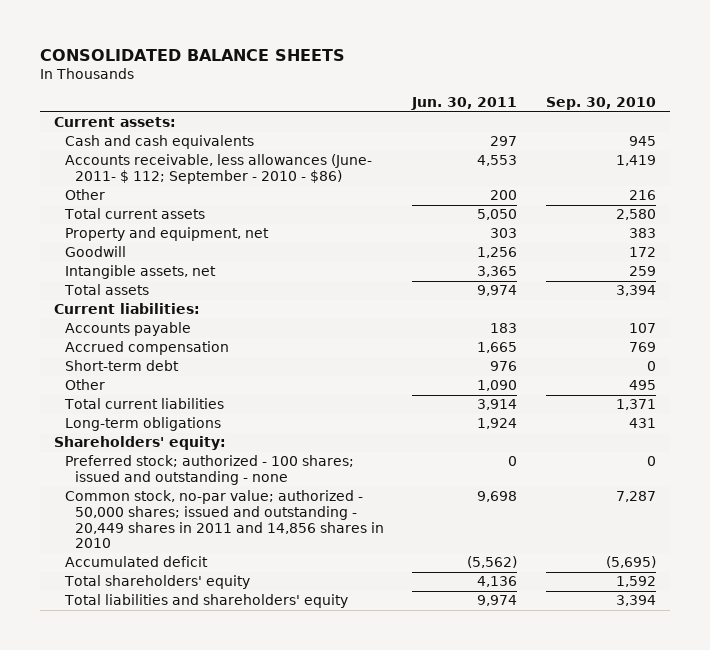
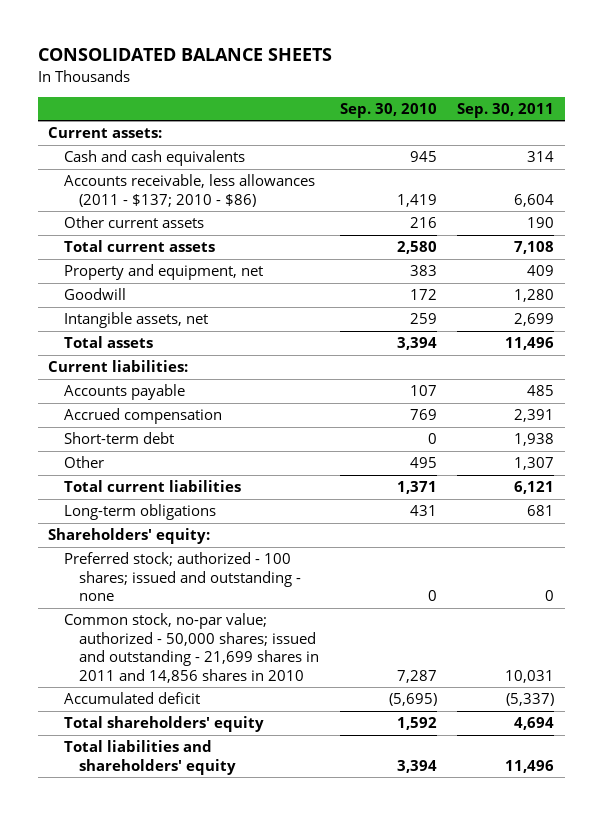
- | Jun. 30, 2011 | Sep. 30, 2010
+ | Sep. 30, 2010 | Sep. 30, 2011
- Accounts receivable, less allowances (June- 2011- $ 112; September - 2010 - $86) | 4,553 | 1,419
- Other | 200 | 216
+ Accounts receivable, less allowances (2011 - $137; 2010 - $86) | 1,419 | 6,604
+ Other current assets | 216 | 190
- Common stock, no-par value; authorized - 50,000 shares; issued and outstanding - 20,449 shares in 2011 and 14,856 shares in 2010 | 9,698 | 7,287
+ Common stock, no-par value; authorized - 50,000 shares; issued and outstanding - 21,699 shares in 2011 and 14,856 shares in 2010 | 7,287 | 10,031

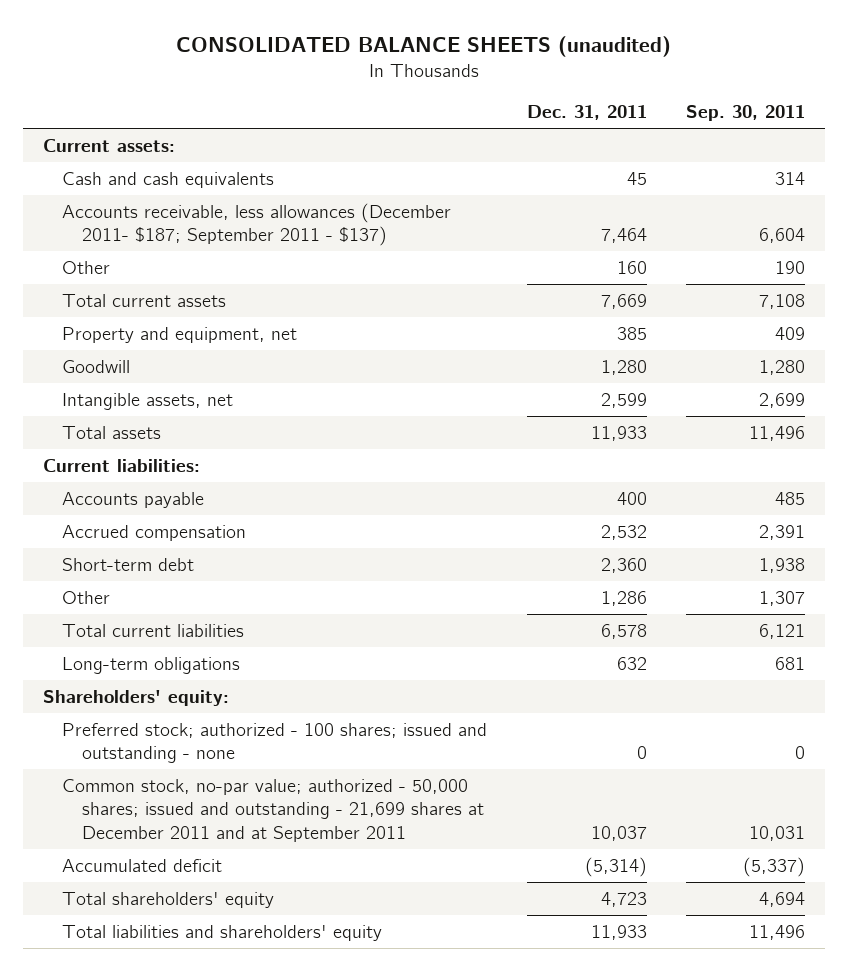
- CONSOLIDATED BALANCE SHEETS
+ CONSOLIDATED BALANCE SHEETS (unaudited)
- | Sep. 30, 2010 | Sep. 30, 2011
+ | Dec. 31, 2011 | Sep. 30, 2011
- Accounts receivable, less allowances (2011 - $137; 2010 - $86) | 1,419 | 6,604
- Other current assets | 216 | 190
+ Accounts receivable, less allowances (December 2011- $187; September 2011 - $137) | 7,464 | 6,604
+ Other | 160 | 190
- Common stock, no-par value; authorized - 50,000 shares; issued and outstanding - 21,699 shares in 2011 and 14,856 shares in 2010 | 7,287 | 10,031
+ Common stock, no-par value; authorized - 50,000 shares; issued and outstanding - 21,699 shares at December 2011 and at September 2011 | 10,037 | 10,031

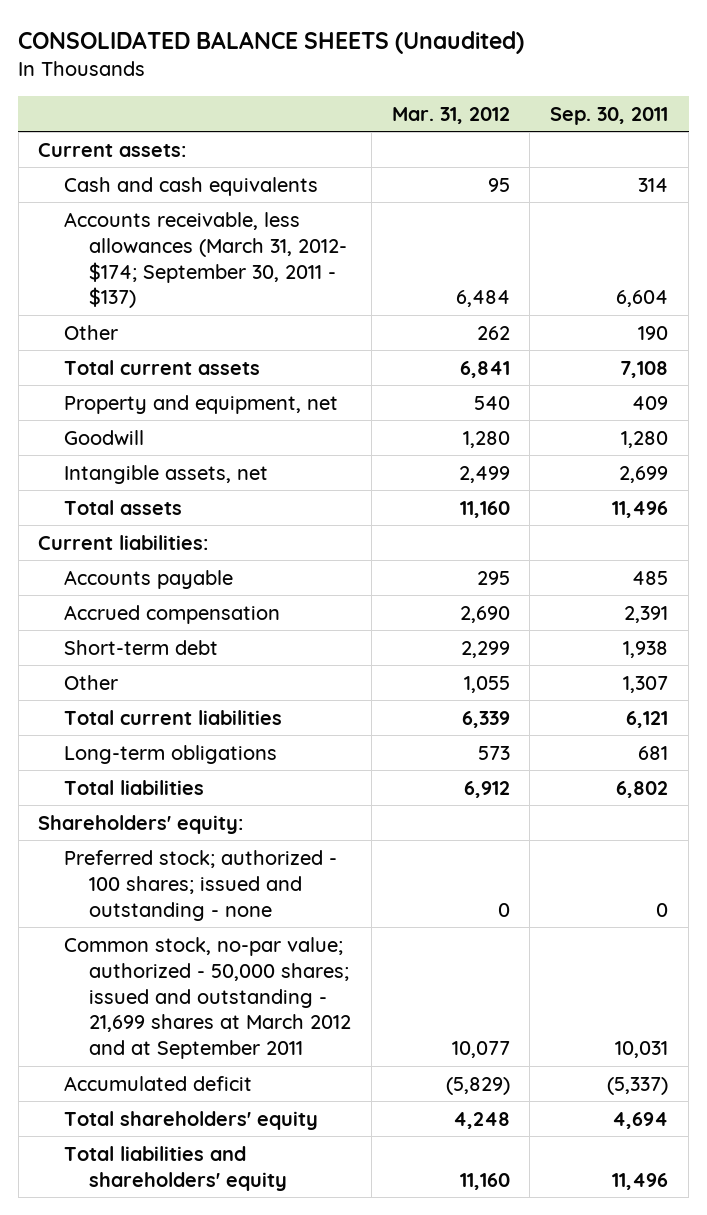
- CONSOLIDATED BALANCE SHEETS (unaudited)
+ CONSOLIDATED BALANCE SHEETS (Unaudited)
- | Dec. 31, 2011 | Sep. 30, 2011
+ | Mar. 31, 2012 | Sep. 30, 2011
- Accounts receivable, less allowances (December 2011- $187; September 2011 - $137) | 7,464 | 6,604
+ Accounts receivable, less allowances (March 31, 2012- $174; September 30, 2011 - $137) | 6,484 | 6,604
+ Total liabilities | 6,912 | 6,802
- Common stock, no-par value; authorized - 50,000 shares; issued and outstanding - 21,699 shares at December 2011 and at September 2011 | 10,037 | 10,031
+ Common stock, no-par value; authorized - 50,000 shares; issued and outstanding - 21,699 shares at March 2012 and at September 2011 | 10,077 | 10,031

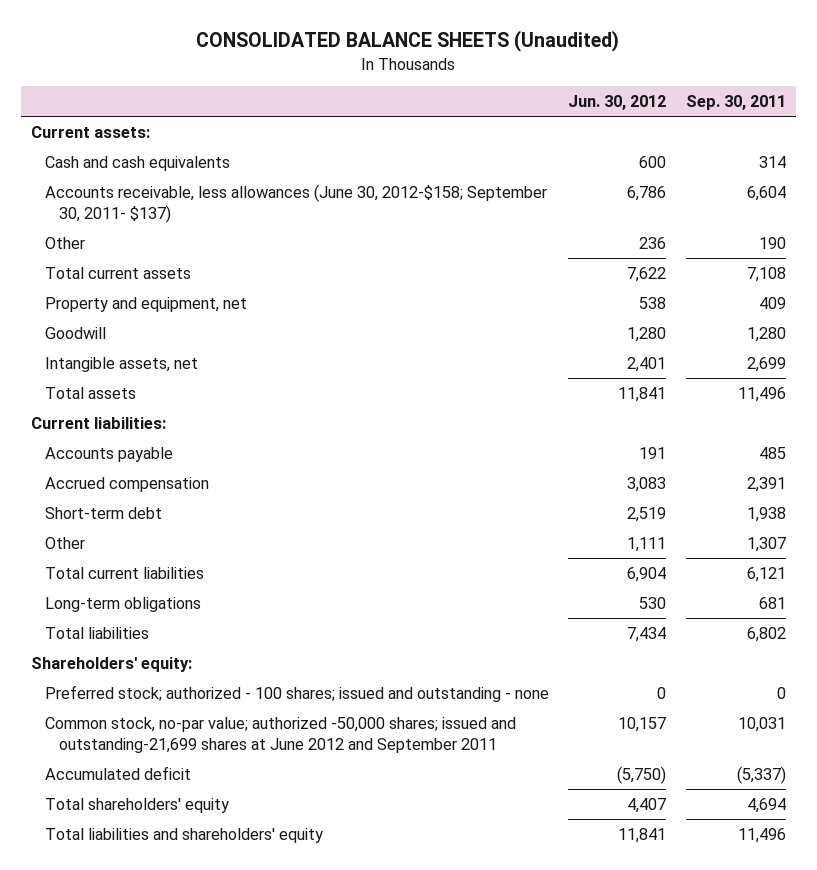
- | Mar. 31, 2012 | Sep. 30, 2011
+ | Jun. 30, 2012 | Sep. 30, 2011
- Accounts receivable, less allowances (March 31, 2012- $174; September 30, 2011 - $137) | 6,484 | 6,604
+ Accounts receivable, less allowances (June 30, 2012-$158; September 30, 2011- $137) | 6,786 | 6,604
- Common stock, no-par value; authorized - 50,000 shares; issued and outstanding - 21,699 shares at March 2012 and at September 2011 | 10,077 | 10,031
+ Common stock, no-par value; authorized -50,000 shares; issued and outstanding-21,699 shares at June 2012 and September 2011 | 10,157 | 10,031

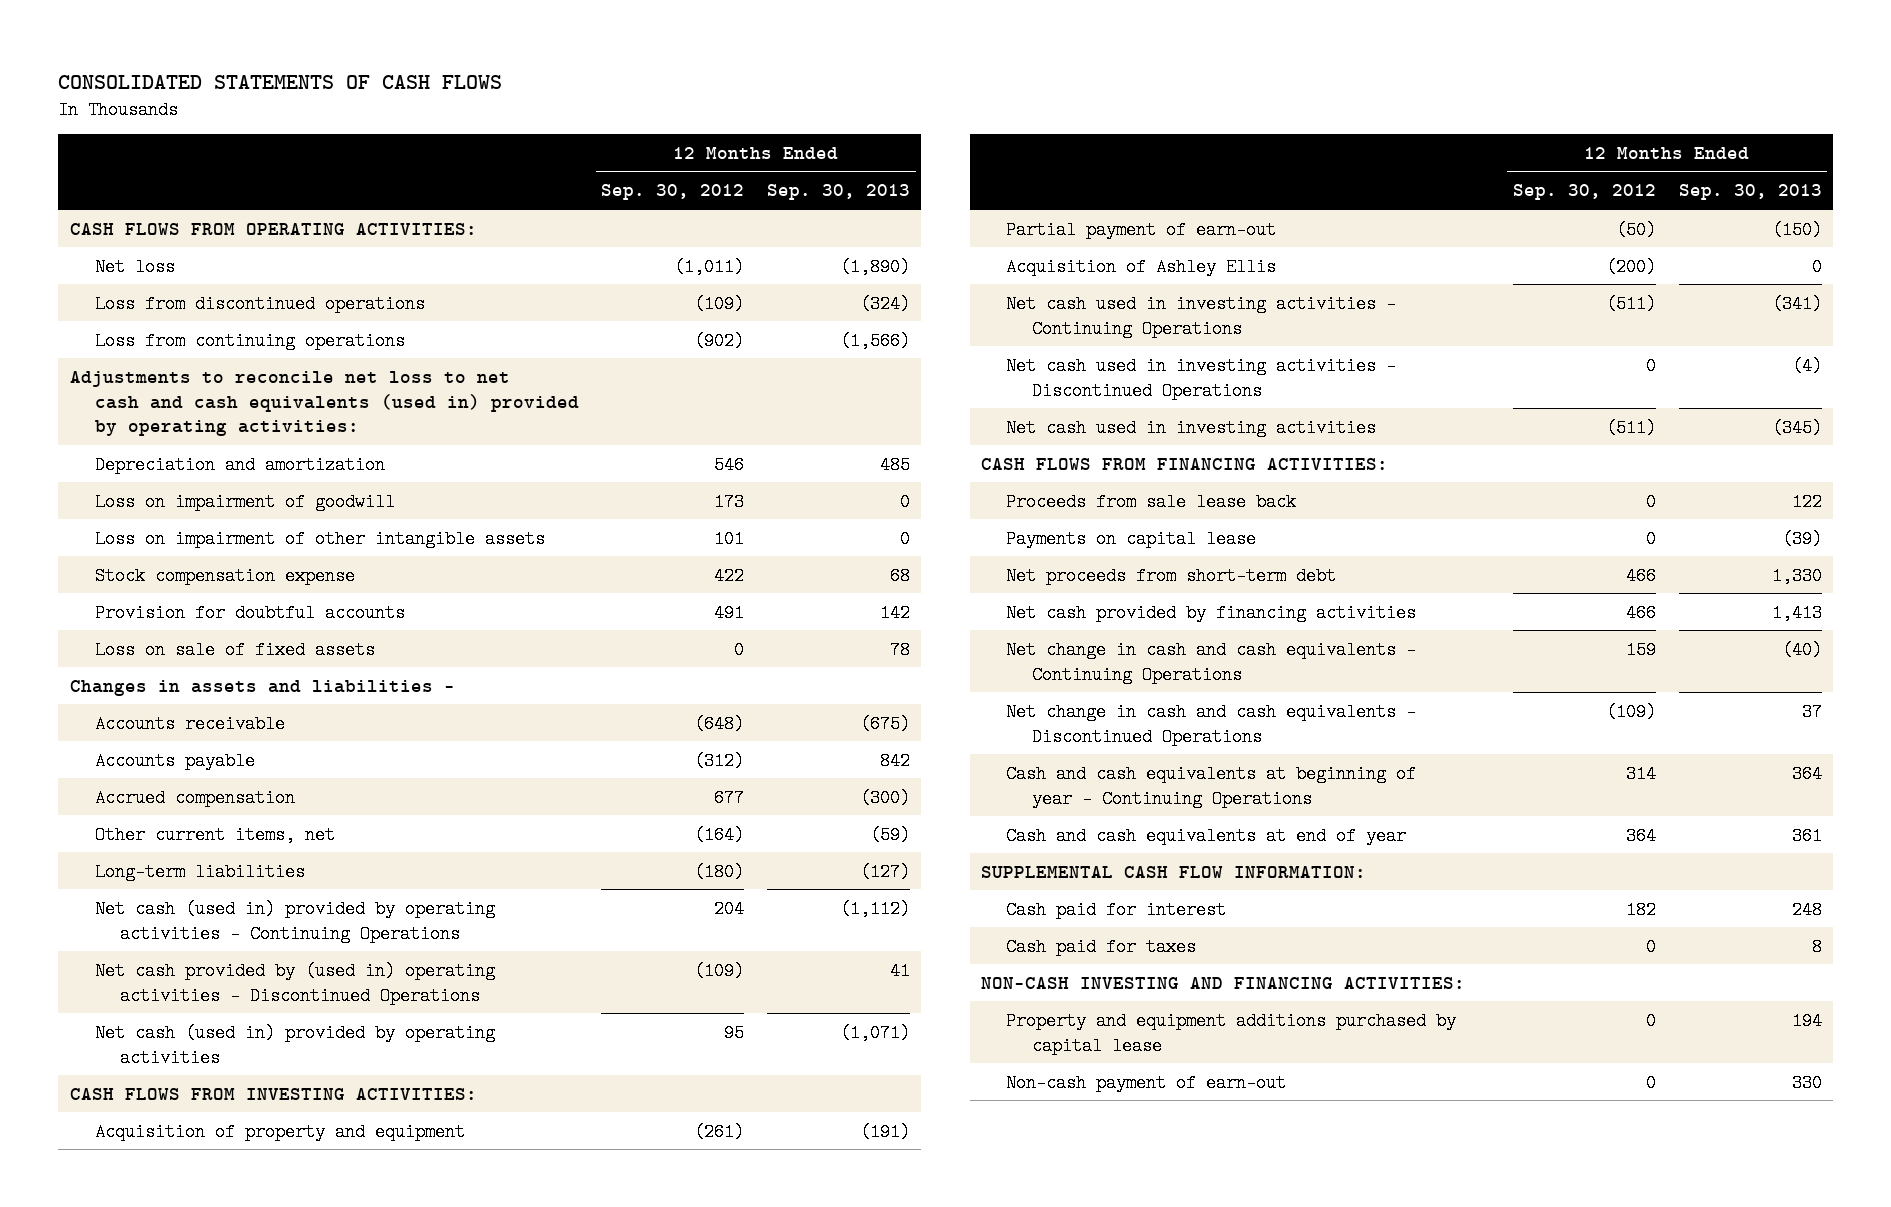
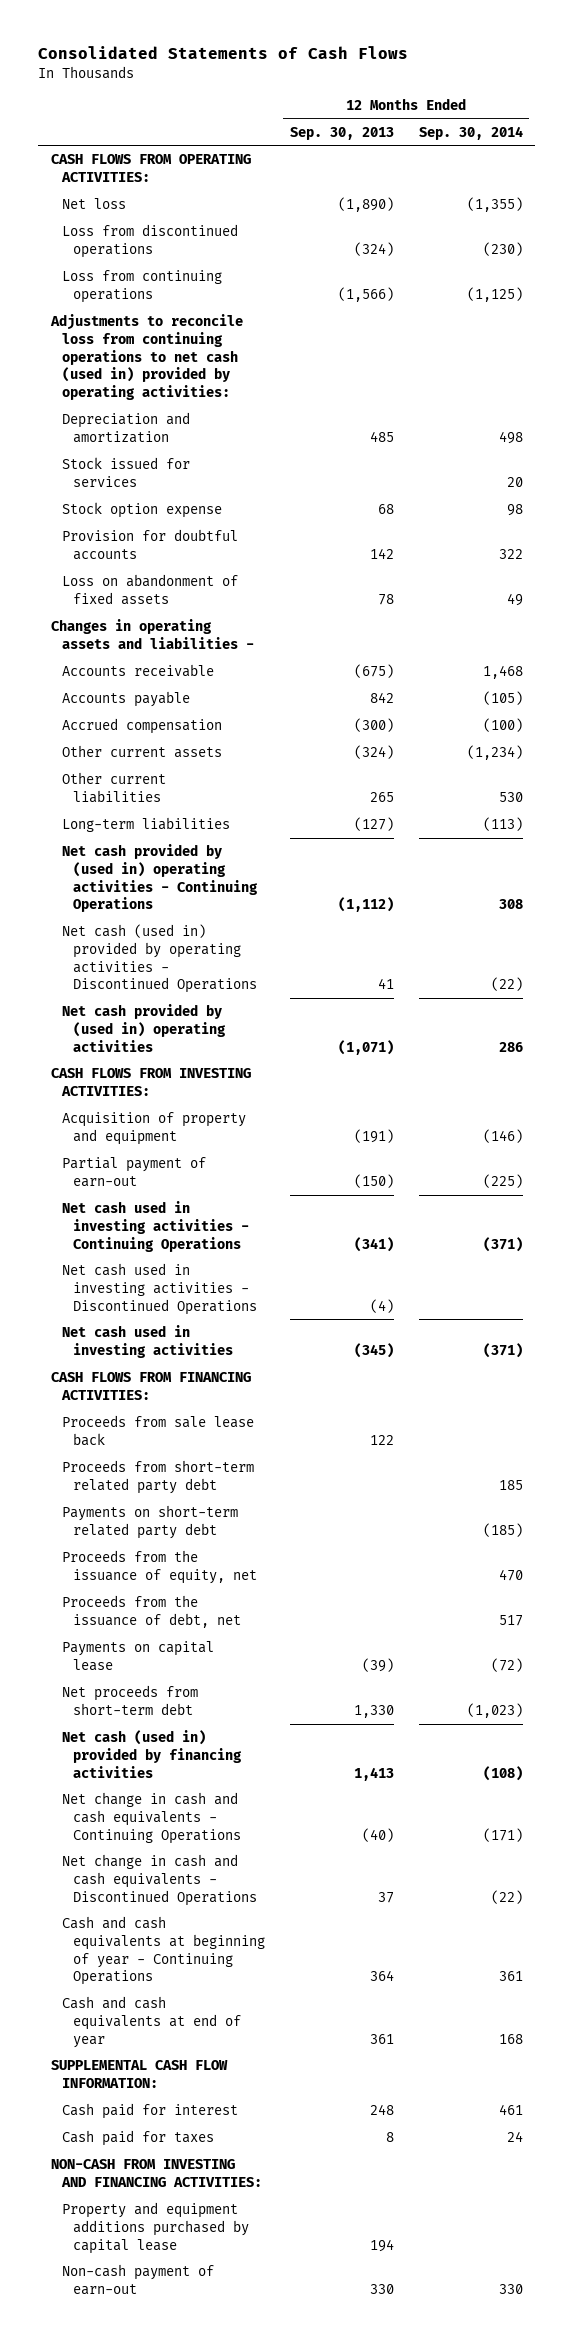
- CONSOLIDATED STATEMENTS OF CASH FLOWS
+ Consolidated Statements of Cash Flows
- | 12 Months Ended Sep. 30, 2012 | 12 Months Ended Sep. 30, 2013
+ | 12 Months Ended Sep. 30, 2013 | 12 Months Ended Sep. 30, 2014
- Adjustments to reconcile net loss to net cash and cash equivalents (used in) provided by operating activities:
+ Adjustments to reconcile loss from continuing operations to net cash (used in) provided by operating activities:
- Loss on impairment of goodwill | 173 | 0
- Loss on impairment of other intangible assets | 101 | 0
- Stock compensation expense | 422 | 68
+ Stock issued for services | | 20
+ Stock option expense | 68 | 98
- Loss on sale of fixed assets | 0 | 78
- Changes in assets and liabilities -
+ Loss on abandonment of fixed assets | 78 | 49
+ Changes in operating assets and liabilities -
- Other current items, net | (164) | (59)
+ Other current assets | (324) | (1,234)
+ Other current liabilities | 265 | 530
- Net cash (used in) provided by operating activities - Continuing Operations | 204 | (1,112)
- Net cash provided by (used in) operating activities - Discontinued Operations | (109) | 41
- Net cash (used in) provided by operating activities | 95 | (1,071)
+ Net cash provided by (used in) operating activities - Continuing Operations | (1,112) | 308
+ Net cash (used in) provided by operating activities - Discontinued Operations | 41 | (22)
+ Net cash provided by (used in) operating activities | (1,071) | 286
- Acquisition of Ashley Ellis | (200) | 0
+ Proceeds from short-term related party debt | | 185
+ Payments on short-term related party debt | | (185)
+ Proceeds from the issuance of equity, net | | 470
+ Proceeds from the issuance of debt, net | | 517
- Net cash provided by financing activities | 466 | 1,413
+ Net cash (used in) provided by financing activities | 1,413 | (108)
- NON-CASH INVESTING AND FINANCING ACTIVITIES:
+ NON-CASH FROM INVESTING AND FINANCING ACTIVITIES:

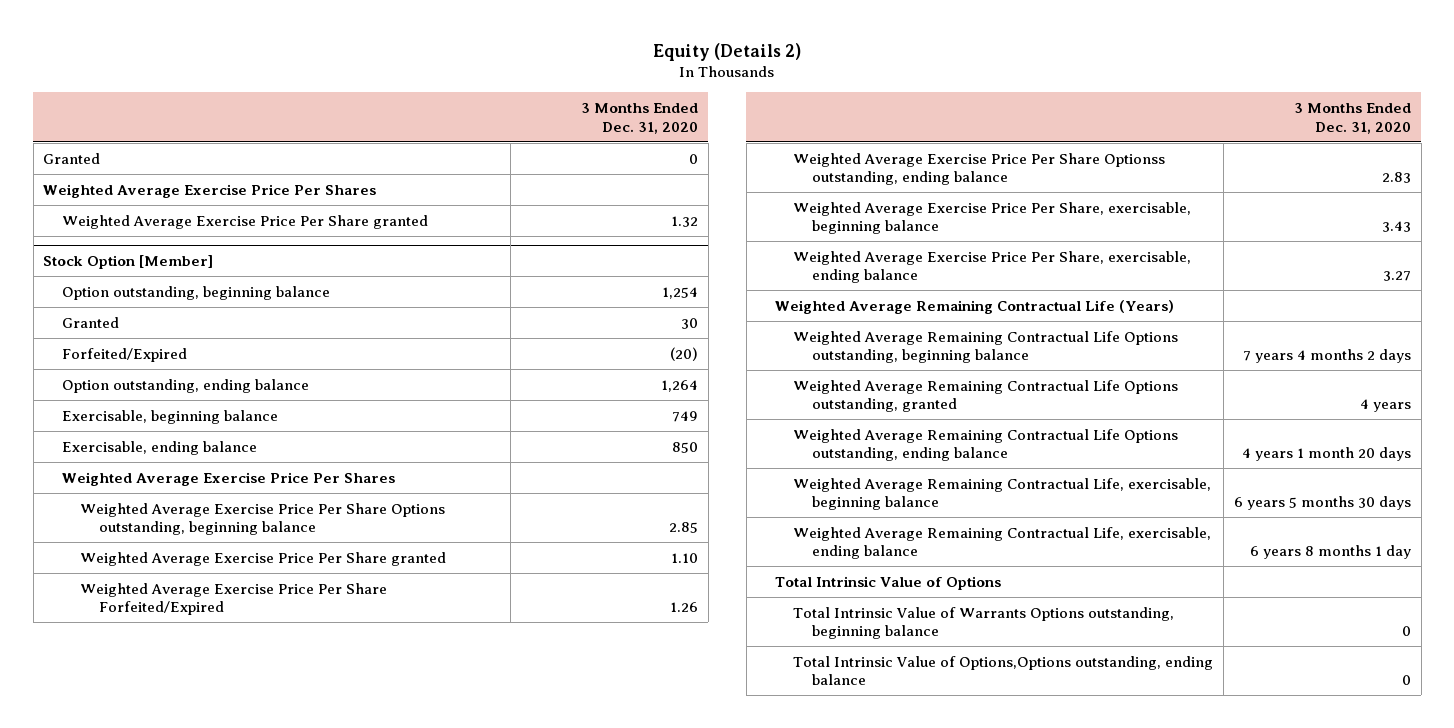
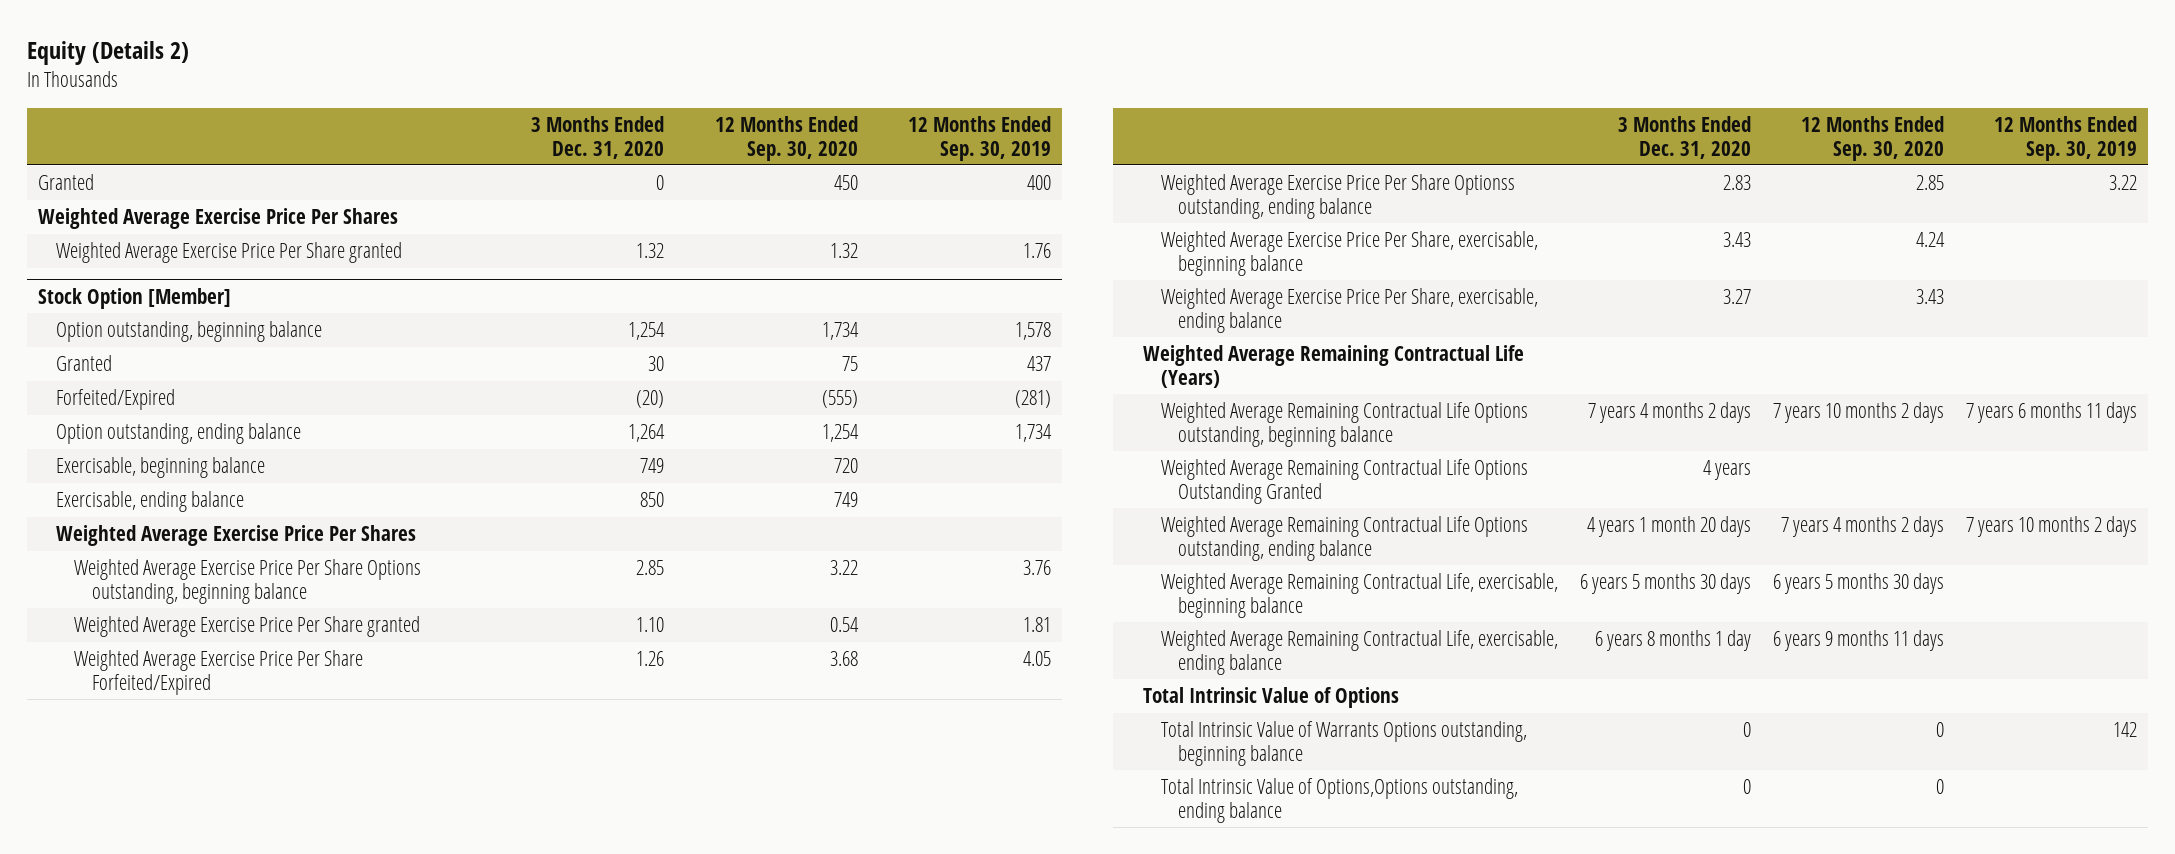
- | 3 Months Ended Dec. 31, 2020
+ | 3 Months Ended Dec. 31, 2020 | 12 Months Ended Sep. 30, 2020 | 12 Months Ended Sep. 30, 2019
@ Stock Option [Member]
- Weighted Average Remaining Contractual Life Options outstanding, granted | 4 years
+ Weighted Average Remaining Contractual Life Options Outstanding Granted | 4 years | |

